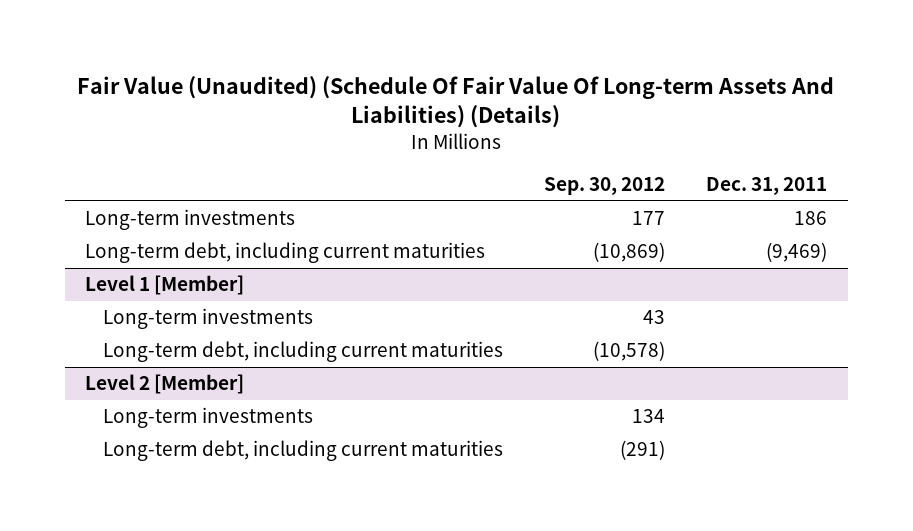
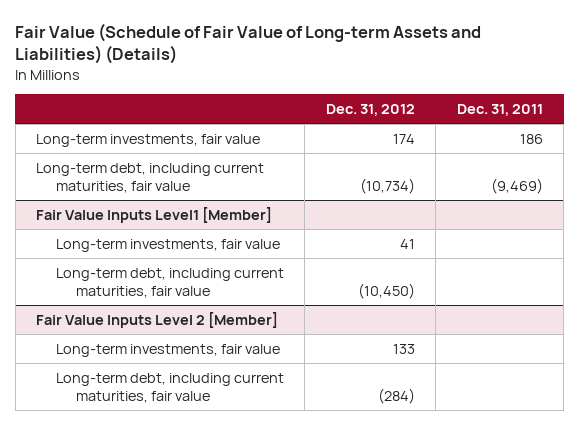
- Fair Value (Unaudited) (Schedule Of Fair Value Of Long-term Assets And Liabilities) (Details)
+ Fair Value (Schedule of Fair Value of Long-term Assets and Liabilities) (Details)
- | Sep. 30, 2012 | Dec. 31, 2011
+ | Dec. 31, 2012 | Dec. 31, 2011
- Long-term investments | 177 | 186
- Long-term debt, including current maturities | (10,869) | (9,469)
- Level 1 [Member]
- Long-term investments | 43 |
- Long-term debt, including current maturities | (10,578) |
- Level 2 [Member]
- Long-term investments | 134 |
- Long-term debt, including current maturities | (291) |
+ Long-term investments, fair value | 174 | 186
+ Long-term debt, including current maturities, fair value | (10,734) | (9,469)
+ Fair Value Inputs Level1 [Member]
+ Long-term investments, fair value | 41 |
+ Long-term debt, including current maturities, fair value | (10,450) |
+ Fair Value Inputs Level 2 [Member]
+ Long-term investments, fair value | 133 |
+ Long-term debt, including current maturities, fair value | (284) |

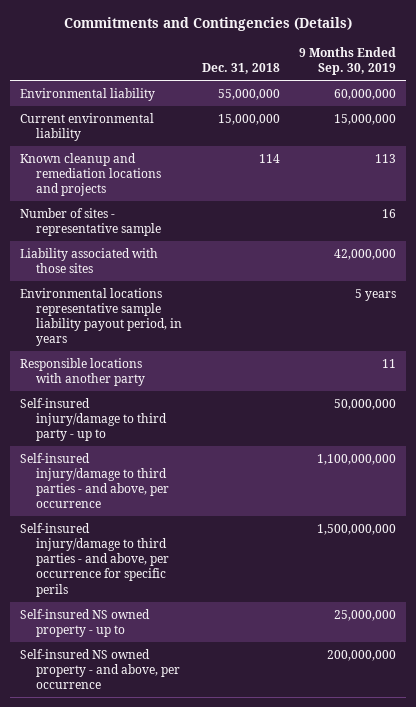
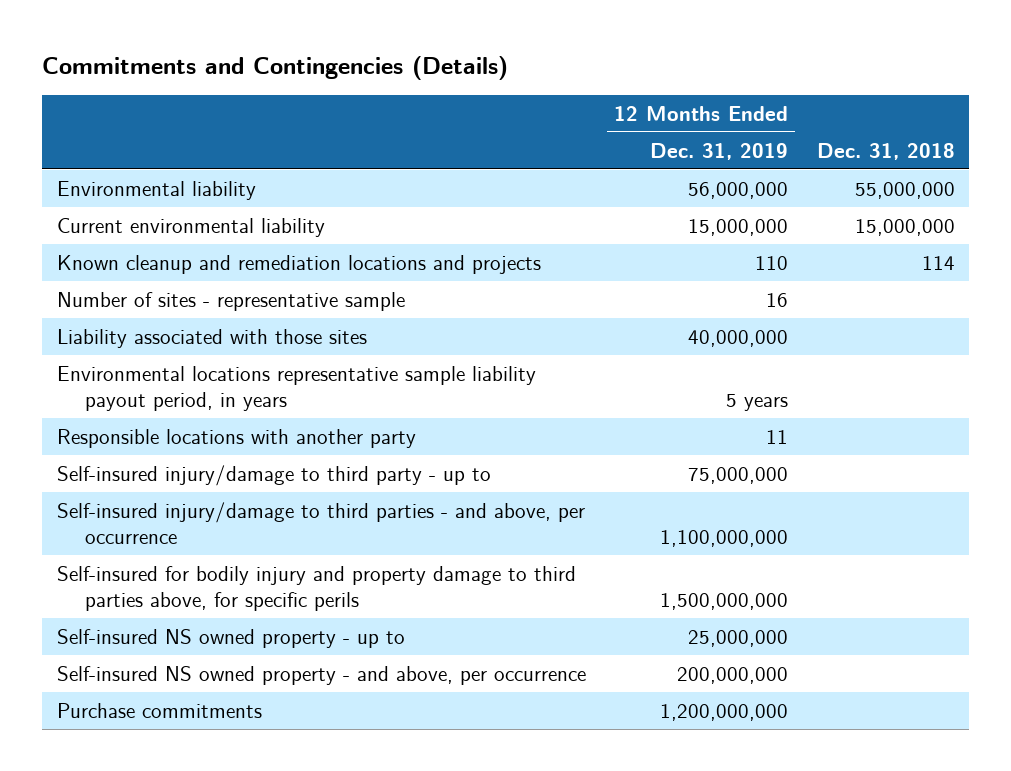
- | Dec. 31, 2018 | 9 Months Ended Sep. 30, 2019
+ | 12 Months Ended Dec. 31, 2019 | Dec. 31, 2018
- Self-insured injury/damage to third parties - and above, per occurrence for specific perils | | 1,500,000,000
+ Self-insured for bodily injury and property damage to third parties above, for specific perils | 1,500,000,000 |
+ Purchase commitments | 1,200,000,000 |

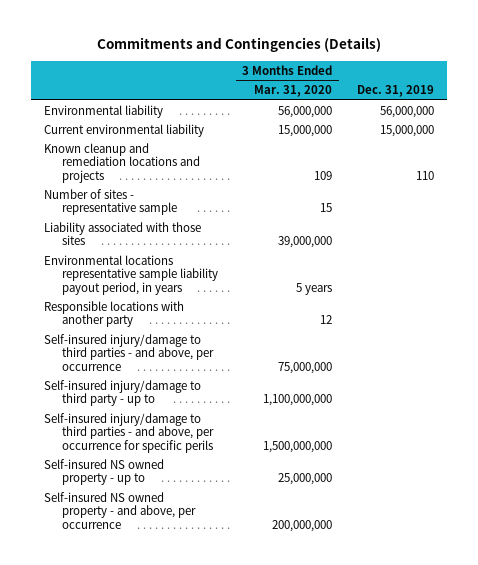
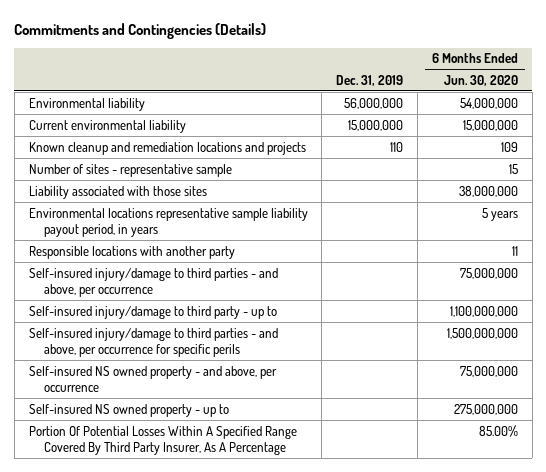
- | 3 Months Ended Mar. 31, 2020 | Dec. 31, 2019
+ | Dec. 31, 2019 | 6 Months Ended Jun. 30, 2020
moved down: Self-insured NS owned property - up to | | 275,000,000
+ Portion Of Potential Losses Within A Specified Range Covered By Third Party Insurer, As A Percentage | | 85.00%

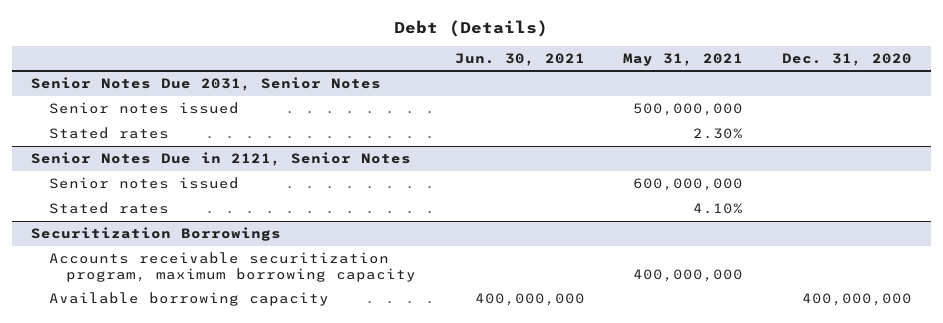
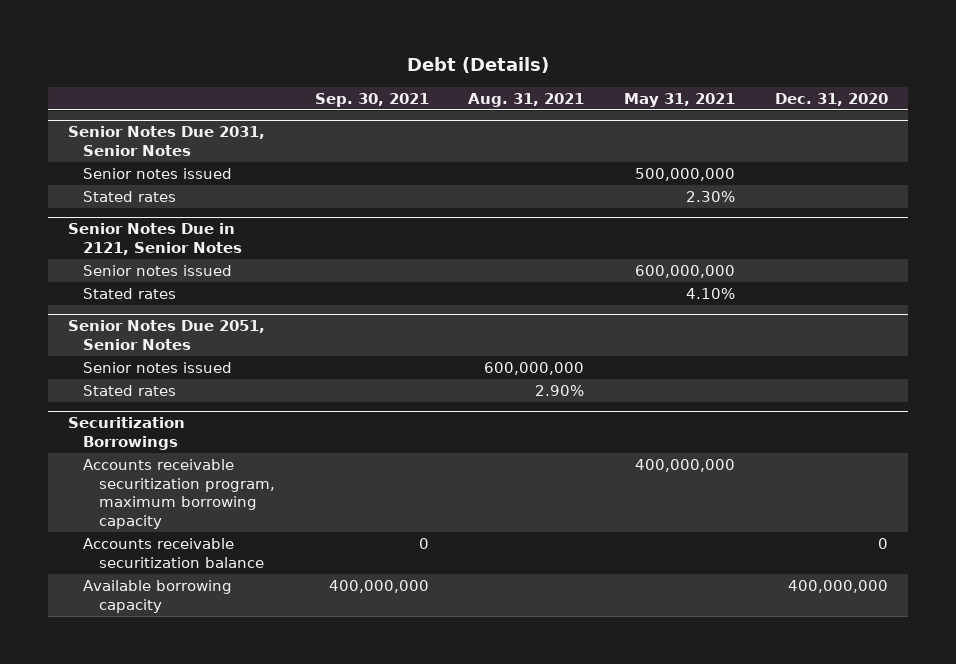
- | Jun. 30, 2021 | May 31, 2021 | Dec. 31, 2020
+ | Sep. 30, 2021 | Aug. 31, 2021 | May 31, 2021 | Dec. 31, 2020
+ Senior Notes Due 2051, Senior Notes
+ Senior notes issued | | 600,000,000 | |
+ Stated rates | | 2.90% | |
@ Securitization Borrowings
+ Accounts receivable securitization balance | 0 | | | 0

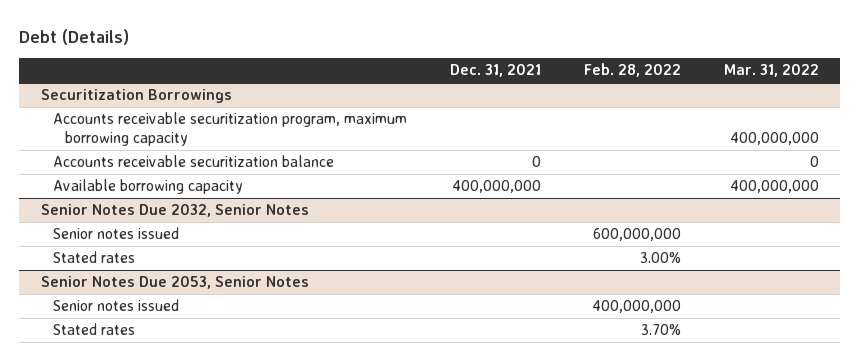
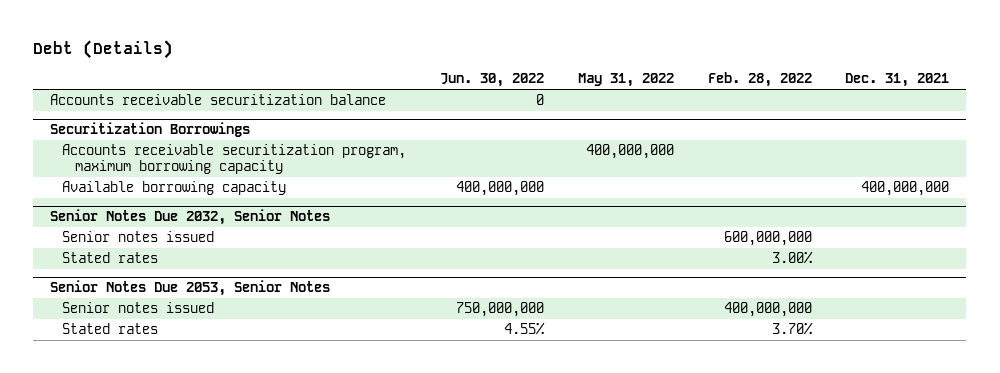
- | Dec. 31, 2021 | Feb. 28, 2022 | Mar. 31, 2022
+ | Jun. 30, 2022 | May 31, 2022 | Feb. 28, 2022 | Dec. 31, 2021
+ Accounts receivable securitization balance | 0 | | |
@ Securitization Borrowings
- Accounts receivable securitization balance | 0 | | 0

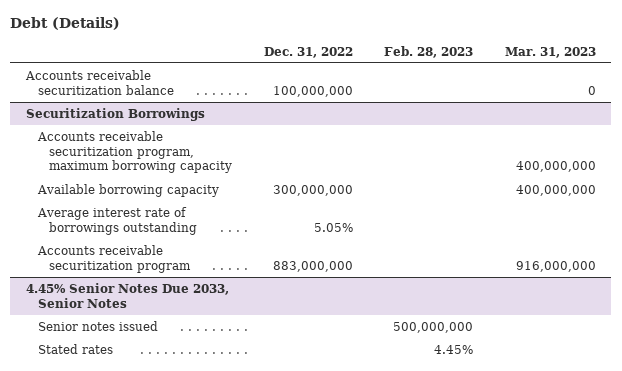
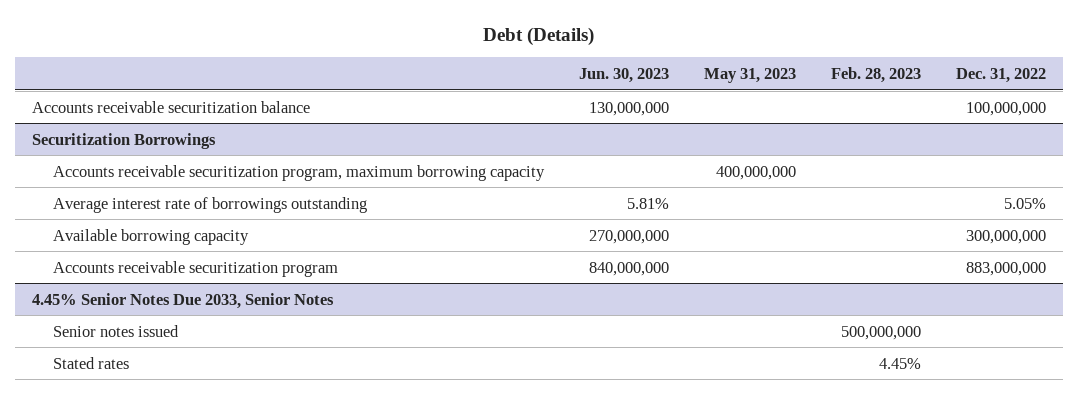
- | Dec. 31, 2022 | Feb. 28, 2023 | Mar. 31, 2023
+ | Jun. 30, 2023 | May 31, 2023 | Feb. 28, 2023 | Dec. 31, 2022
@ Securitization Borrowings
moved down: Available borrowing capacity | 270,000,000 | | | 300,000,000

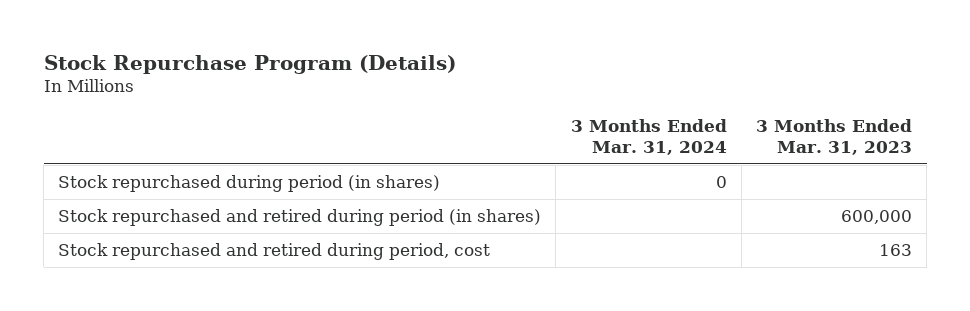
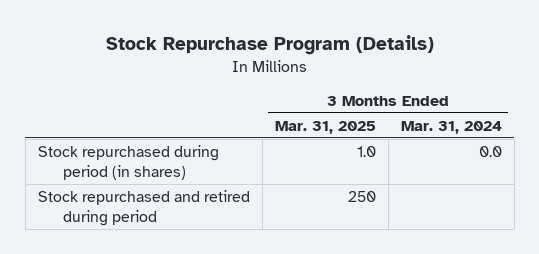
- | 3 Months Ended Mar. 31, 2024 | 3 Months Ended Mar. 31, 2023
+ | 3 Months Ended Mar. 31, 2025 | 3 Months Ended Mar. 31, 2024
- Stock repurchased during period (in shares) | 0 |
- Stock repurchased and retired during period (in shares) | | 600,000
- Stock repurchased and retired during period, cost | | 163
+ Stock repurchased during period (in shares) | 1.0 | 0.0
+ Stock repurchased and retired during period | 250 |

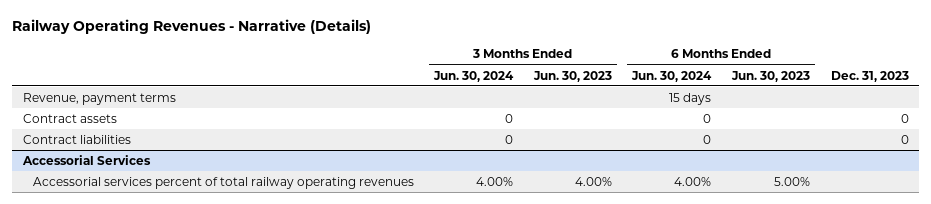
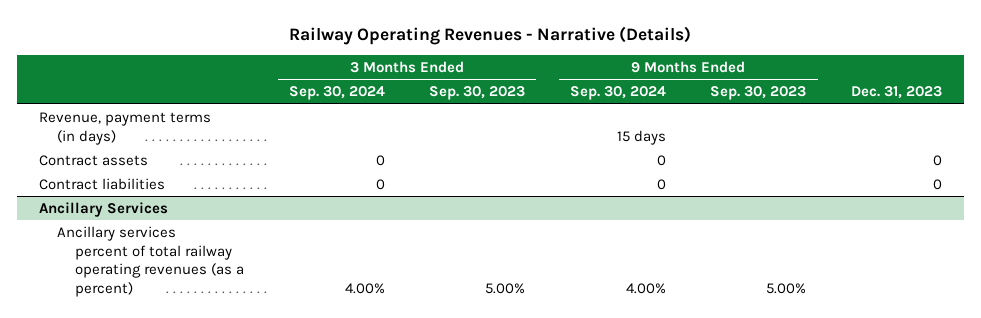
- | 3 Months Ended Jun. 30, 2024 | 3 Months Ended Jun. 30, 2023 | 6 Months Ended Jun. 30, 2024 | 6 Months Ended Jun. 30, 2023 | Dec. 31, 2023
+ | 3 Months Ended Sep. 30, 2024 | 3 Months Ended Sep. 30, 2023 | 9 Months Ended Sep. 30, 2024 | 9 Months Ended Sep. 30, 2023 | Dec. 31, 2023
- Revenue, payment terms | | | 15 days | |
+ Revenue, payment terms (in days) | | | 15 days | |
- Accessorial Services
- Accessorial services percent of total railway operating revenues | 4.00% | 4.00% | 4.00% | 5.00% |
+ Ancillary Services
+ Ancillary services percent of total railway operating revenues (as a percent) | 4.00% | 5.00% | 4.00% | 5.00% |

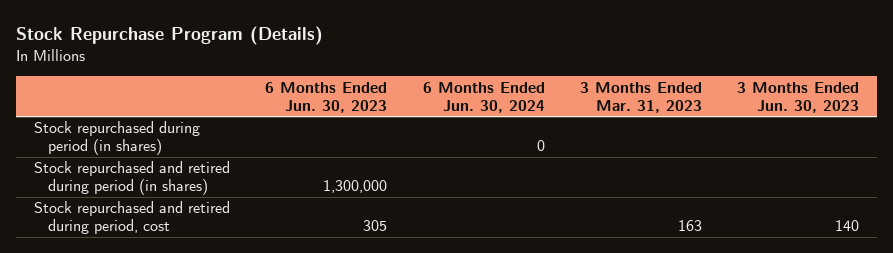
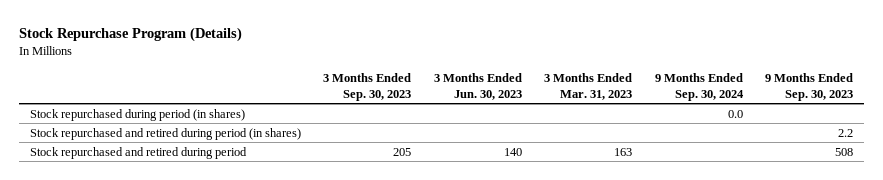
- | 6 Months Ended Jun. 30, 2023 | 6 Months Ended Jun. 30, 2024 | 3 Months Ended Mar. 31, 2023 | 3 Months Ended Jun. 30, 2023
+ | 3 Months Ended Sep. 30, 2023 | 3 Months Ended Jun. 30, 2023 | 3 Months Ended Mar. 31, 2023 | 9 Months Ended Sep. 30, 2024 | 9 Months Ended Sep. 30, 2023
- Stock repurchased and retired during period, cost | 305 | | 163 | 140
+ Stock repurchased and retired during period | 205 | 140 | 163 | | 508

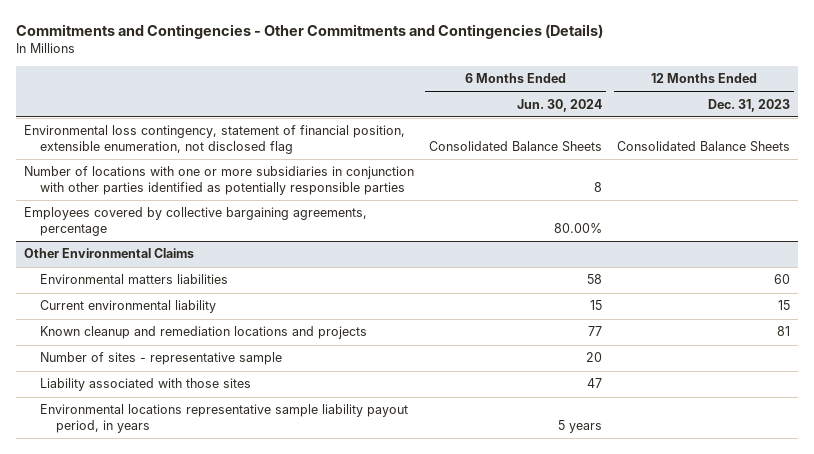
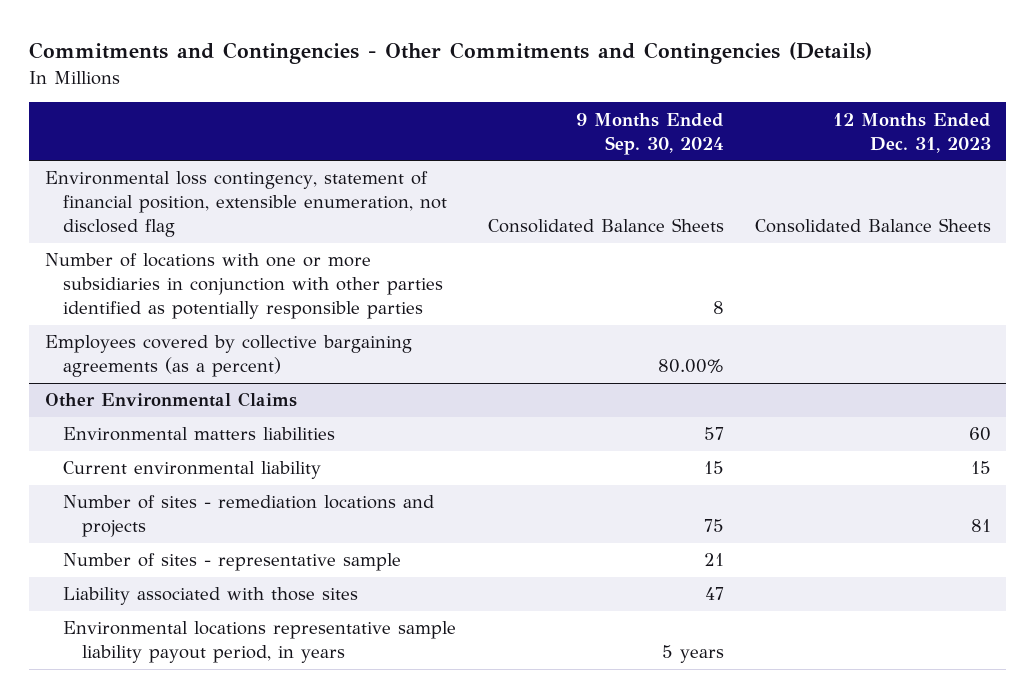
- | 6 Months Ended Jun. 30, 2024 | 12 Months Ended Dec. 31, 2023
+ | 9 Months Ended Sep. 30, 2024 | 12 Months Ended Dec. 31, 2023
- Employees covered by collective bargaining agreements, percentage | 80.00% |
+ Employees covered by collective bargaining agreements (as a percent) | 80.00% |
@ Other Environmental Claims
- Known cleanup and remediation locations and projects | 77 | 81
+ Number of sites - remediation locations and projects | 75 | 81

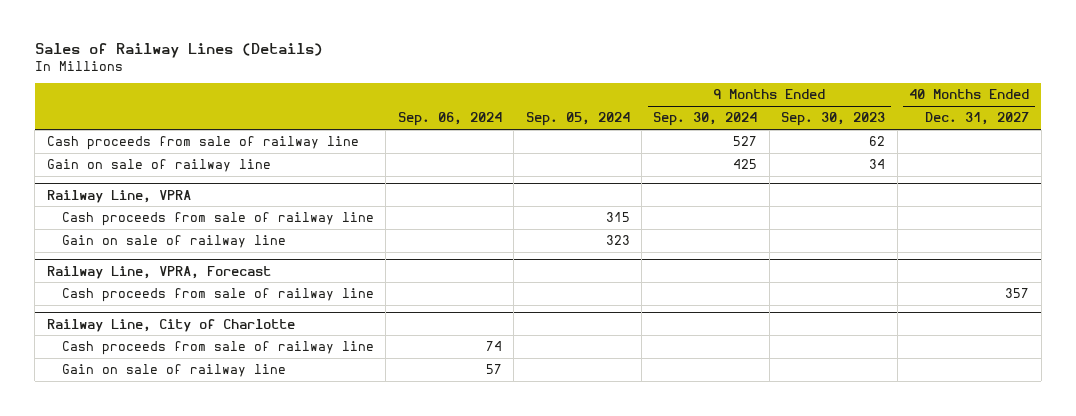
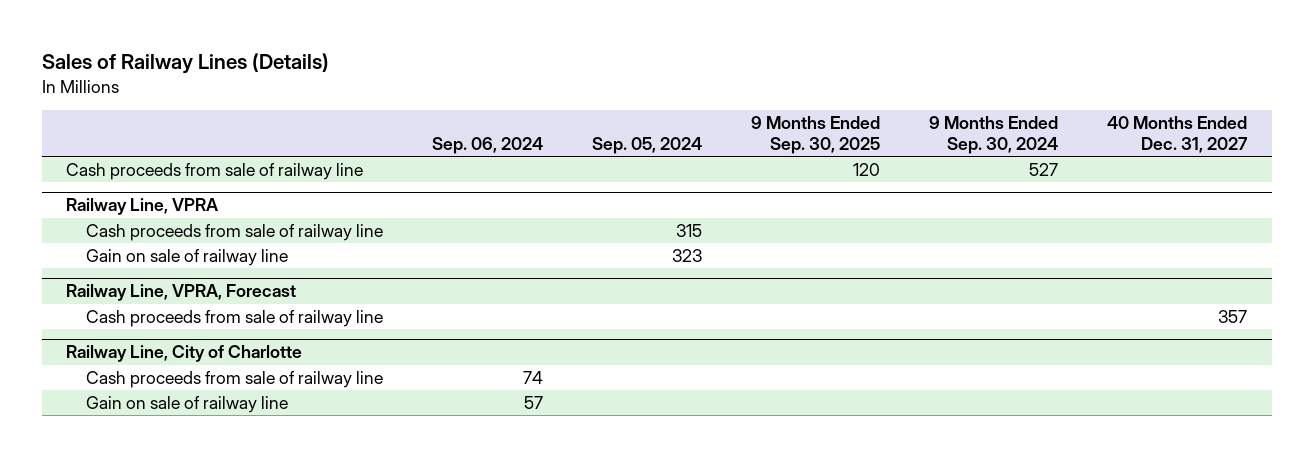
- | Sep. 06, 2024 | Sep. 05, 2024 | 9 Months Ended Sep. 30, 2024 | 9 Months Ended Sep. 30, 2023 | 40 Months Ended Dec. 31, 2027
+ | Sep. 06, 2024 | Sep. 05, 2024 | 9 Months Ended Sep. 30, 2025 | 9 Months Ended Sep. 30, 2024 | 40 Months Ended Dec. 31, 2027
- Gain on sale of railway line | | | 425 | 34 |

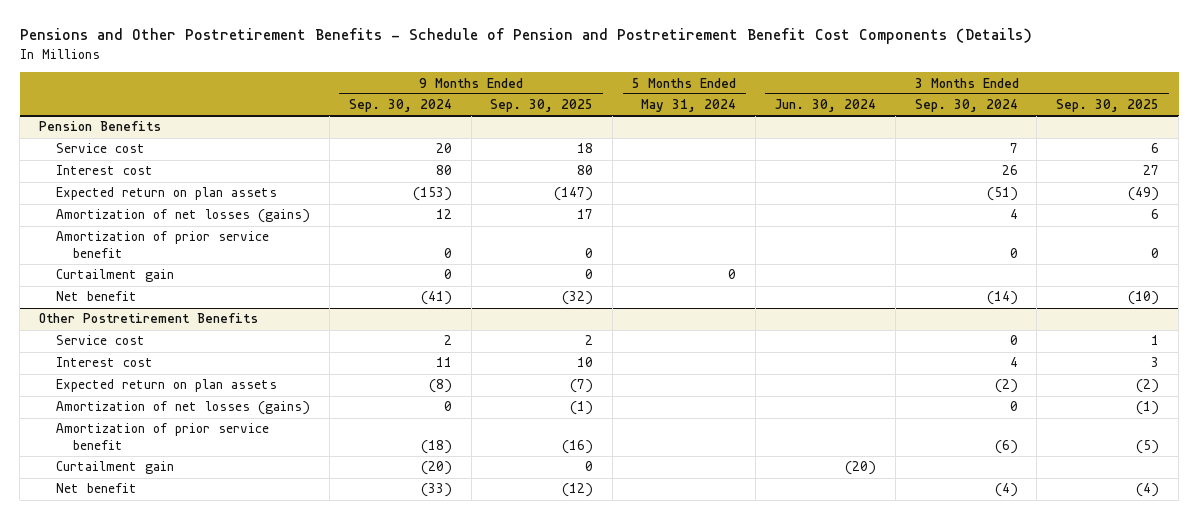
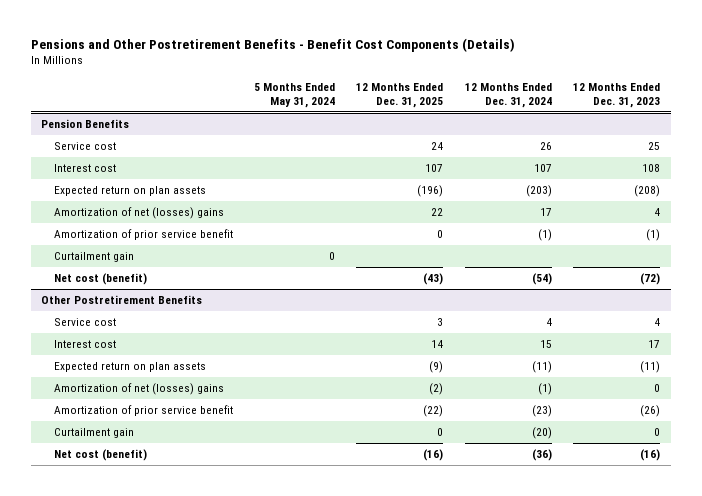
- Pensions and Other Postretirement Benefits - Schedule of Pension and Postretirement Benefit Cost Components (Details)
+ Pensions and Other Postretirement Benefits - Benefit Cost Components (Details)
- | 9 Months Ended Sep. 30, 2024 | 9 Months Ended Sep. 30, 2025 | 5 Months Ended May 31, 2024 | 3 Months Ended Jun. 30, 2024 | 3 Months Ended Sep. 30, 2024 | 3 Months Ended Sep. 30, 2025
+ | 5 Months Ended May 31, 2024 | 12 Months Ended Dec. 31, 2025 | 12 Months Ended Dec. 31, 2024 | 12 Months Ended Dec. 31, 2023
@ Pension Benefits
- Amortization of net losses (gains) | 12 | 17 | | | 4 | 6
+ Amortization of net (losses) gains | | 22 | 17 | 4
- Net benefit | (41) | (32) | | | (14) | (10)
+ Net cost (benefit) | | (43) | (54) | (72)
@ Other Postretirement Benefits
- Amortization of net losses (gains) | 0 | (1) | | | 0 | (1)
+ Amortization of net (losses) gains | | (2) | (1) | 0
- Net benefit | (33) | (12) | | | (4) | (4)
+ Net cost (benefit) | | (16) | (36) | (16)

